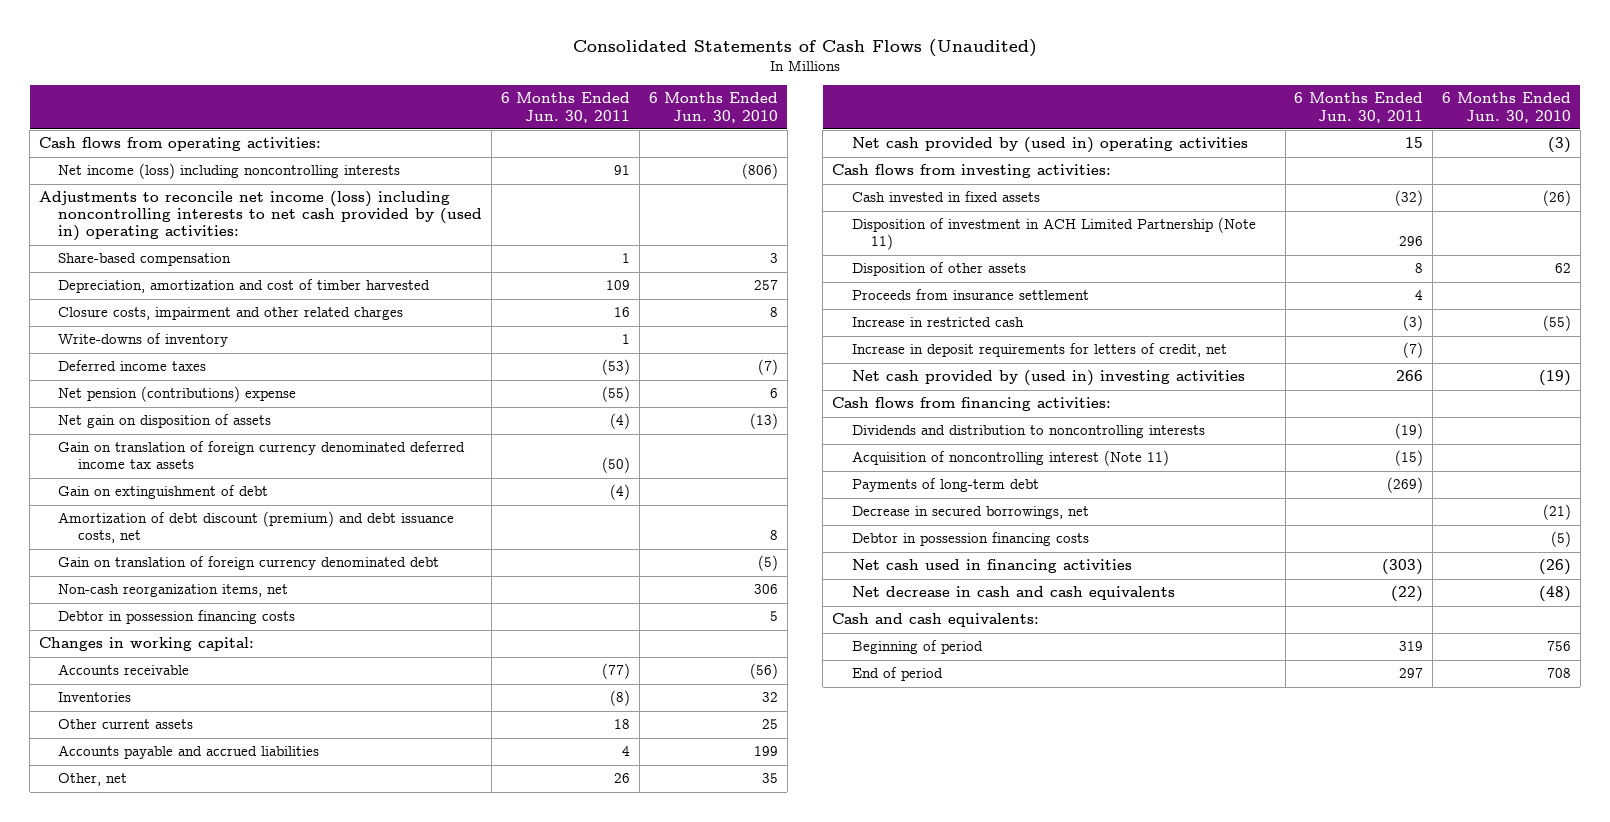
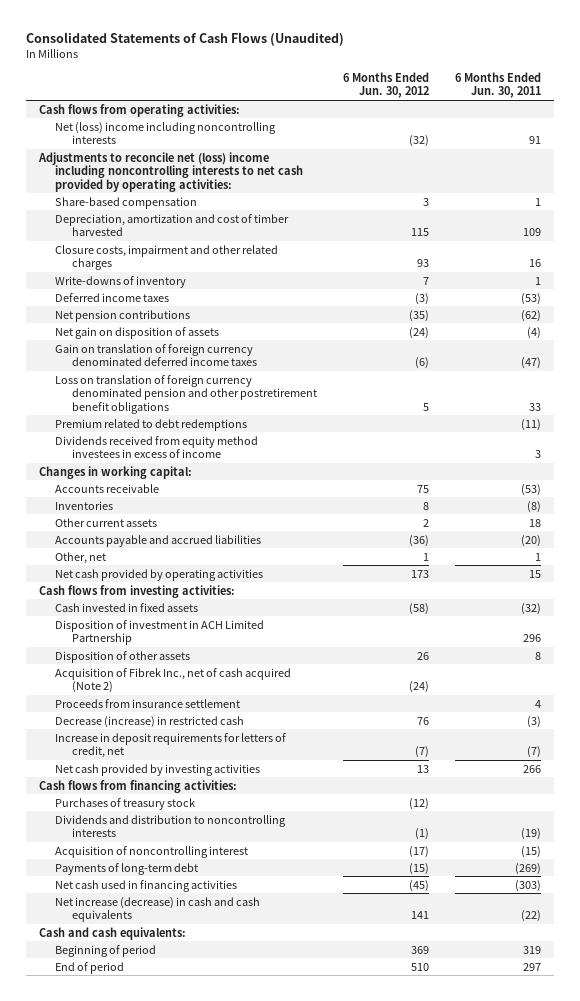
- | 6 Months Ended Jun. 30, 2011 | 6 Months Ended Jun. 30, 2010
+ | 6 Months Ended Jun. 30, 2012 | 6 Months Ended Jun. 30, 2011
- Net income (loss) including noncontrolling interests | 91 | (806)
- Adjustments to reconcile net income (loss) including noncontrolling interests to net cash provided by (used in) operating activities:
+ Net (loss) income including noncontrolling interests | (32) | 91
+ Adjustments to reconcile net (loss) income including noncontrolling interests to net cash provided by operating activities:
- Net pension (contributions) expense | (55) | 6
+ Net pension contributions | (35) | (62)
- Gain on translation of foreign currency denominated deferred income tax assets | (50) |
- Gain on extinguishment of debt | (4) |
- Amortization of debt discount (premium) and debt issuance costs, net | | 8
- Gain on translation of foreign currency denominated debt | | (5)
- Non-cash reorganization items, net | | 306
- Debtor in possession financing costs | | 5
+ Gain on translation of foreign currency denominated deferred income taxes | (6) | (47)
+ Loss on translation of foreign currency denominated pension and other postretirement benefit obligations | 5 | 33
+ Premium related to debt redemptions | | (11)
+ Dividends received from equity method investees in excess of income | | 3
- Accounts receivable | (77) | (56)
+ Accounts receivable | 75 | (53)
- Accounts payable and accrued liabilities | 4 | 199
- Other, net | 26 | 35
- Net cash provided by (used in) operating activities | 15 | (3)
+ Accounts payable and accrued liabilities | (36) | (20)
+ Other, net | 1 | 1
+ Net cash provided by operating activities | 173 | 15
- Disposition of investment in ACH Limited Partnership (Note 11) | 296 |
+ Disposition of investment in ACH Limited Partnership | | 296
+ Acquisition of Fibrek Inc., net of cash acquired (Note 2) | (24) |
- Increase in restricted cash | (3) | (55)
+ Decrease (increase) in restricted cash | 76 | (3)
- Net cash provided by (used in) investing activities | 266 | (19)
+ Net cash provided by investing activities | 13 | 266
+ Purchases of treasury stock | (12) |
- Acquisition of noncontrolling interest (Note 11) | (15) |
+ Acquisition of noncontrolling interest | (17) | (15)
- Decrease in secured borrowings, net | | (21)
- Debtor in possession financing costs | | (5)
- Net decrease in cash and cash equivalents | (22) | (48)
+ Net increase (decrease) in cash and cash equivalents | 141 | (22)

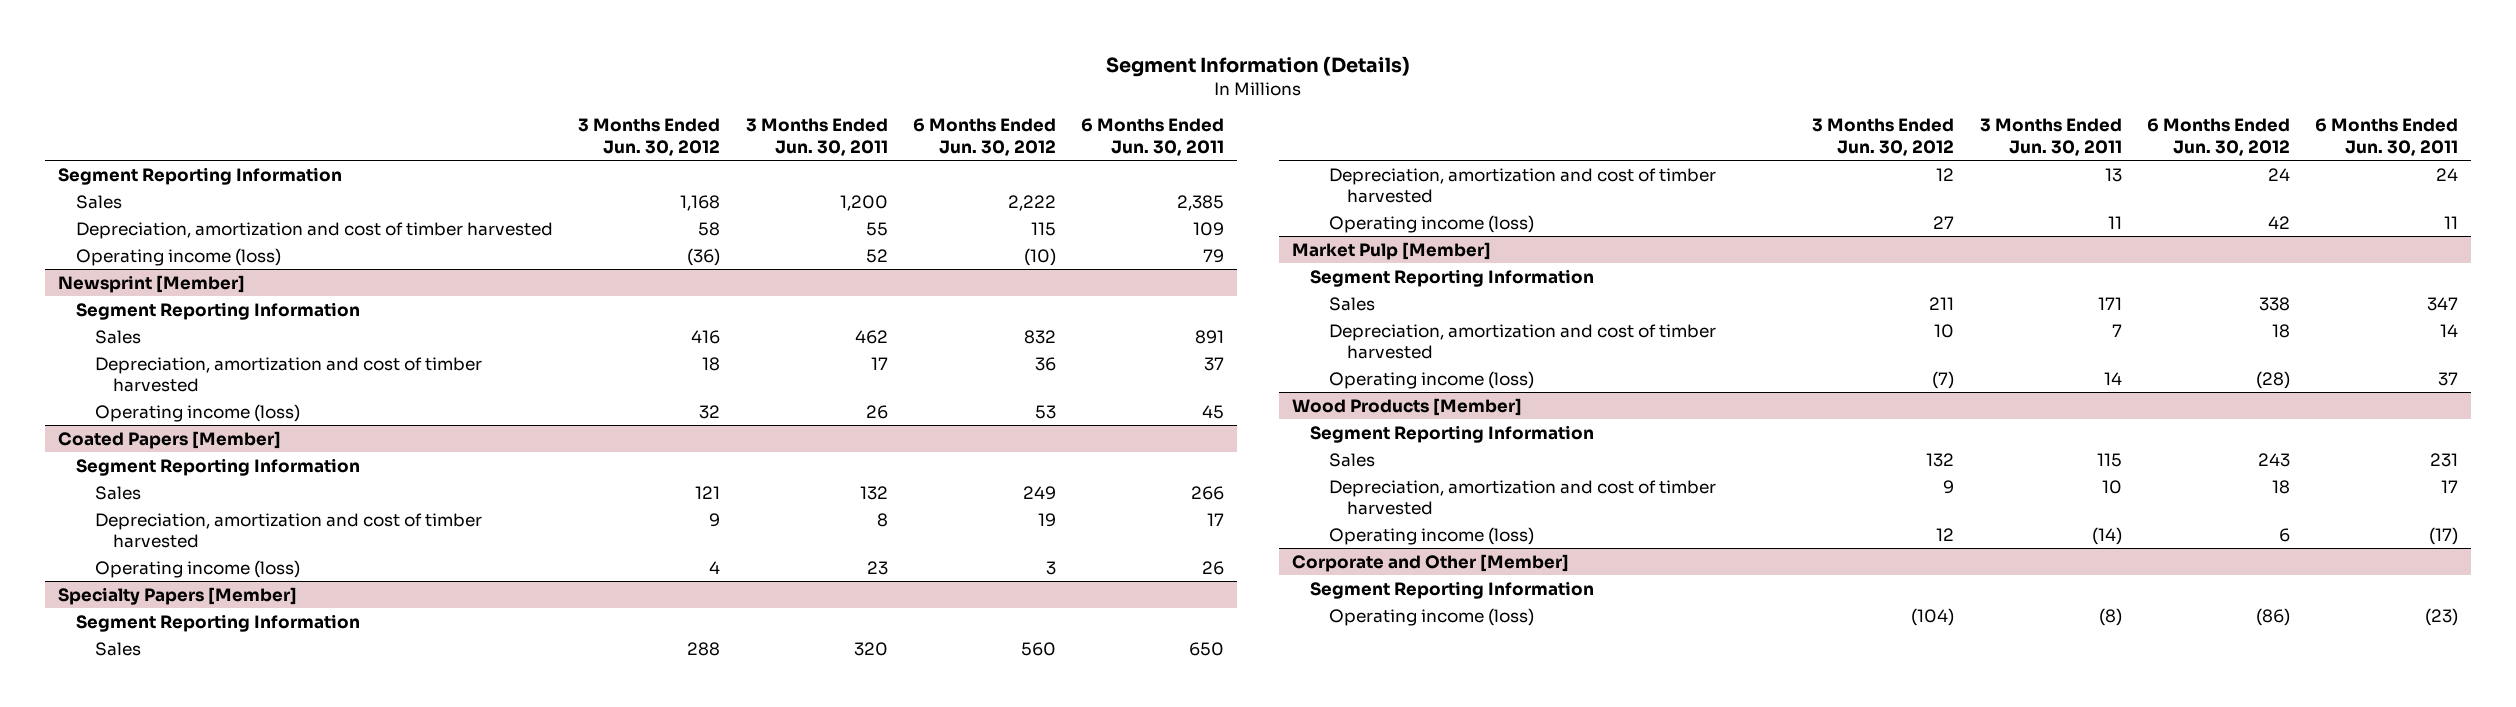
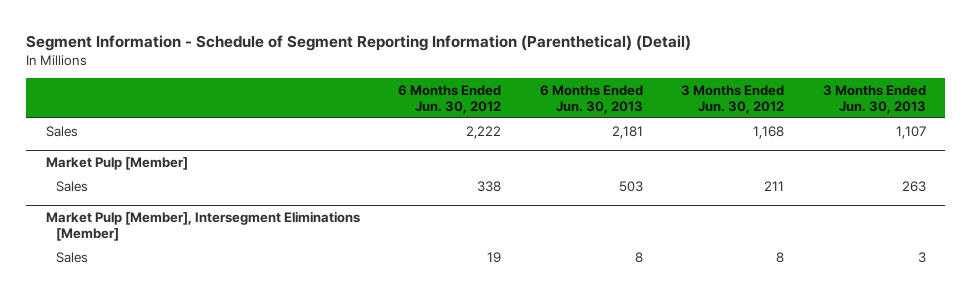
- Segment Information (Details)
+ Segment Information - Schedule of Segment Reporting Information (Parenthetical) (Detail)
- | 3 Months Ended Jun. 30, 2012 | 3 Months Ended Jun. 30, 2011 | 6 Months Ended Jun. 30, 2012 | 6 Months Ended Jun. 30, 2011
+ | 6 Months Ended Jun. 30, 2012 | 6 Months Ended Jun. 30, 2013 | 3 Months Ended Jun. 30, 2012 | 3 Months Ended Jun. 30, 2013
- Segment Reporting Information
- Depreciation, amortization and cost of timber harvested | 58 | 55 | 115 | 109
- Operating income (loss) | (36) | 52 | (10) | 79
- Newsprint [Member]
- Segment Reporting Information
- Sales | 416 | 462 | 832 | 891
- Depreciation, amortization and cost of timber harvested | 18 | 17 | 36 | 37
- Operating income (loss) | 32 | 26 | 53 | 45
- Coated Papers [Member]
- Segment Reporting Information
- Sales | 121 | 132 | 249 | 266
- Depreciation, amortization and cost of timber harvested | 9 | 8 | 19 | 17
- Operating income (loss) | 4 | 23 | 3 | 26
- Specialty Papers [Member]
- Segment Reporting Information
- Sales | 288 | 320 | 560 | 650
- Depreciation, amortization and cost of timber harvested | 12 | 13 | 24 | 24
- Operating income (loss) | 27 | 11 | 42 | 11
@ Market Pulp [Member]
- Segment Reporting Information
- Depreciation, amortization and cost of timber harvested | 10 | 7 | 18 | 14
- Operating income (loss) | (7) | 14 | (28) | 37
- Wood Products [Member]
- Segment Reporting Information
- Sales | 132 | 115 | 243 | 231
- Depreciation, amortization and cost of timber harvested | 9 | 10 | 18 | 17
- Operating income (loss) | 12 | (14) | 6 | (17)
- Corporate and Other [Member]
- Segment Reporting Information
- Operating income (loss) | (104) | (8) | (86) | (23)
+ Market Pulp [Member], Intersegment Eliminations [Member]
+ Sales | 19 | 8 | 8 | 3

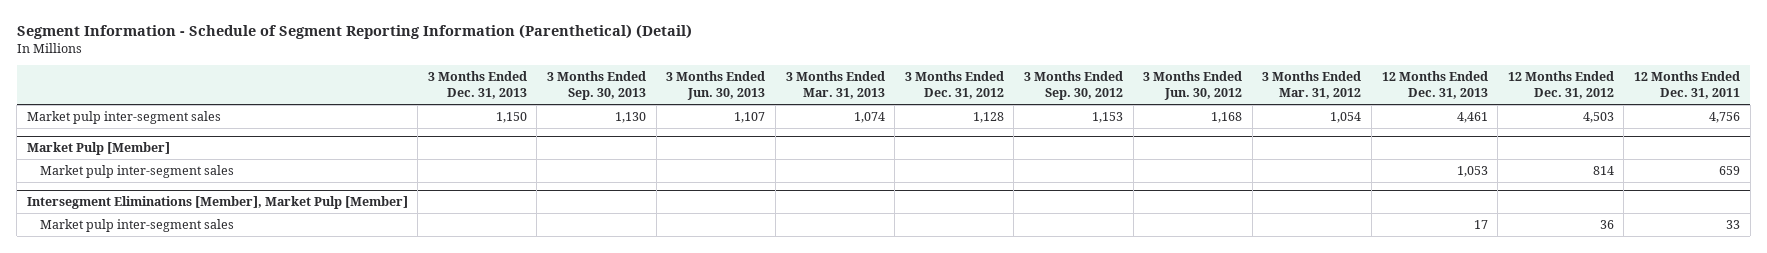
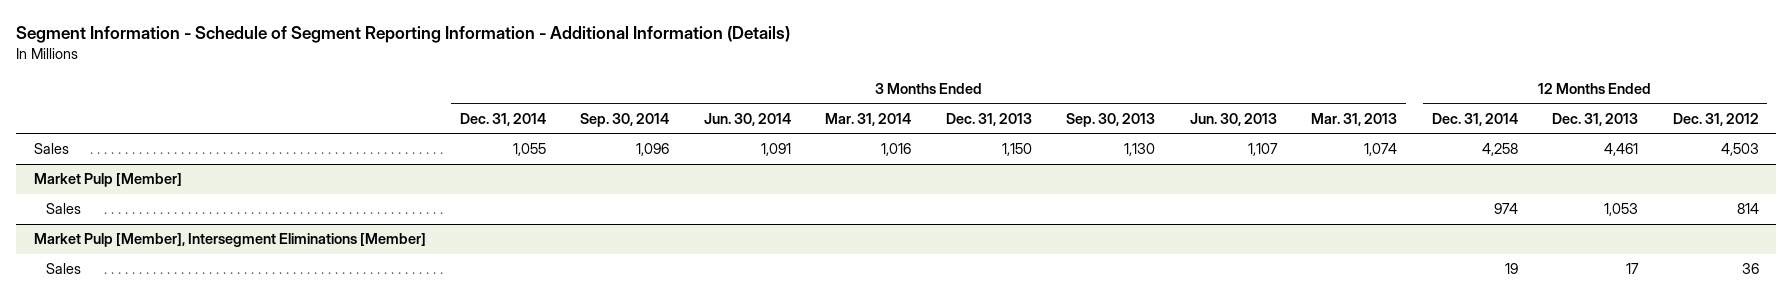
- Segment Information - Schedule of Segment Reporting Information (Parenthetical) (Detail)
+ Segment Information - Schedule of Segment Reporting Information - Additional Information (Details)
- | 3 Months Ended Dec. 31, 2013 | 3 Months Ended Sep. 30, 2013 | 3 Months Ended Jun. 30, 2013 | 3 Months Ended Mar. 31, 2013 | 3 Months Ended Dec. 31, 2012 | 3 Months Ended Sep. 30, 2012 | 3 Months Ended Jun. 30, 2012 | 3 Months Ended Mar. 31, 2012 | 12 Months Ended Dec. 31, 2013 | 12 Months Ended Dec. 31, 2012 | 12 Months Ended Dec. 31, 2011
+ | 3 Months Ended Dec. 31, 2014 | 3 Months Ended Sep. 30, 2014 | 3 Months Ended Jun. 30, 2014 | 3 Months Ended Mar. 31, 2014 | 3 Months Ended Dec. 31, 2013 | 3 Months Ended Sep. 30, 2013 | 3 Months Ended Jun. 30, 2013 | 3 Months Ended Mar. 31, 2013 | 12 Months Ended Dec. 31, 2014 | 12 Months Ended Dec. 31, 2013 | 12 Months Ended Dec. 31, 2012
- Market pulp inter-segment sales | 1,150 | 1,130 | 1,107 | 1,074 | 1,128 | 1,153 | 1,168 | 1,054 | 4,461 | 4,503 | 4,756
+ Sales | 1,055 | 1,096 | 1,091 | 1,016 | 1,150 | 1,130 | 1,107 | 1,074 | 4,258 | 4,461 | 4,503
@ Market Pulp [Member]
- Market pulp inter-segment sales | | | | | | | | | 1,053 | 814 | 659
- Intersegment Eliminations [Member], Market Pulp [Member]
- Market pulp inter-segment sales | | | | | | | | | 17 | 36 | 33
@ Market Pulp [Member]
+ Sales | | | | | | | | | 974 | 1,053 | 814
+ Market Pulp [Member], Intersegment Eliminations [Member]
+ Sales | | | | | | | | | 19 | 17 | 36

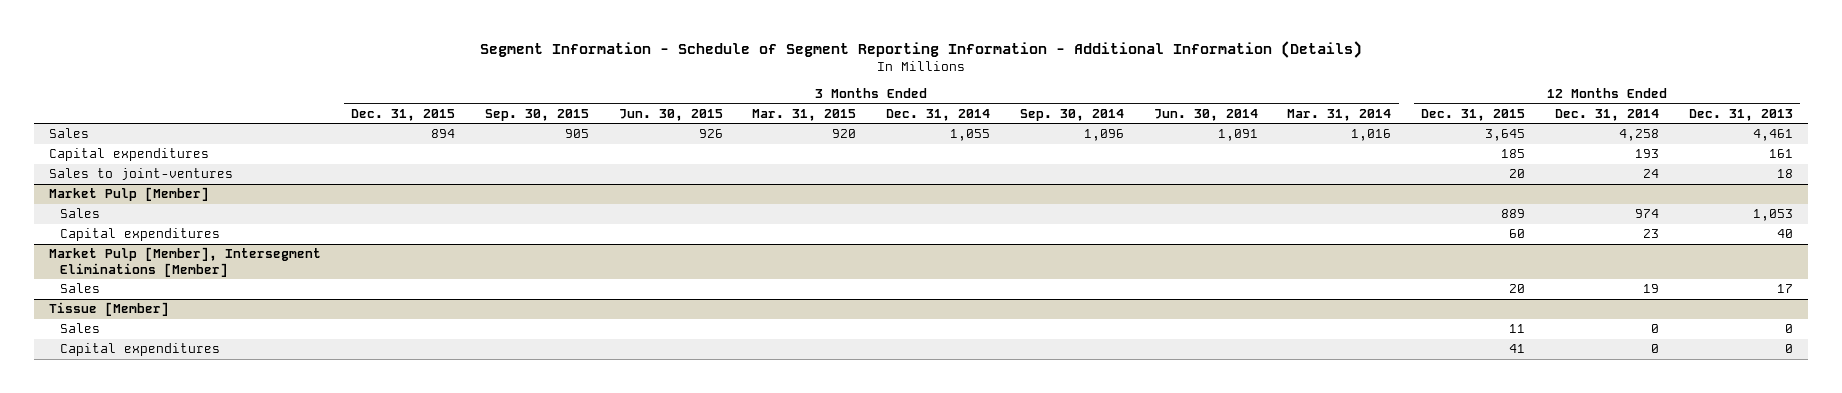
- | 3 Months Ended Dec. 31, 2014 | 3 Months Ended Sep. 30, 2014 | 3 Months Ended Jun. 30, 2014 | 3 Months Ended Mar. 31, 2014 | 3 Months Ended Dec. 31, 2013 | 3 Months Ended Sep. 30, 2013 | 3 Months Ended Jun. 30, 2013 | 3 Months Ended Mar. 31, 2013 | 12 Months Ended Dec. 31, 2014 | 12 Months Ended Dec. 31, 2013 | 12 Months Ended Dec. 31, 2012
+ | 3 Months Ended Dec. 31, 2015 | 3 Months Ended Sep. 30, 2015 | 3 Months Ended Jun. 30, 2015 | 3 Months Ended Mar. 31, 2015 | 3 Months Ended Dec. 31, 2014 | 3 Months Ended Sep. 30, 2014 | 3 Months Ended Jun. 30, 2014 | 3 Months Ended Mar. 31, 2014 | 12 Months Ended Dec. 31, 2015 | 12 Months Ended Dec. 31, 2014 | 12 Months Ended Dec. 31, 2013
+ Capital expenditures | | | | | | | | | 185 | 193 | 161
+ Sales to joint-ventures | | | | | | | | | 20 | 24 | 18
@ Market Pulp [Member]
+ Capital expenditures | | | | | | | | | 60 | 23 | 40
+ Tissue [Member]
+ Sales | | | | | | | | | 11 | 0 | 0
+ Capital expenditures | | | | | | | | | 41 | 0 | 0

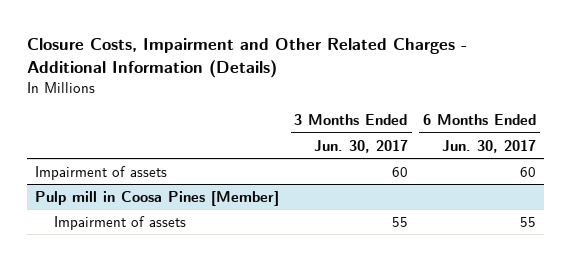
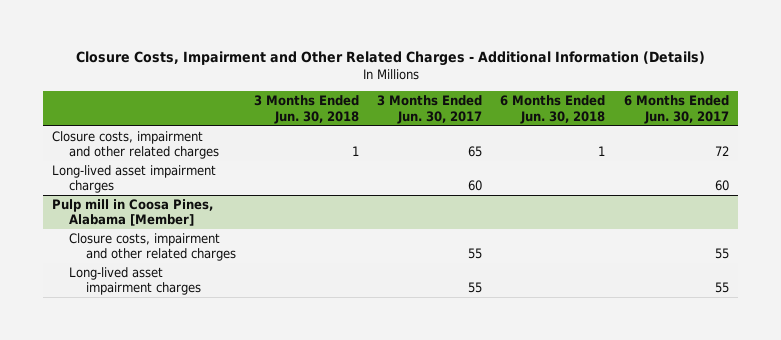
- | 3 Months Ended Jun. 30, 2017 | 6 Months Ended Jun. 30, 2017
+ | 3 Months Ended Jun. 30, 2018 | 3 Months Ended Jun. 30, 2017 | 6 Months Ended Jun. 30, 2018 | 6 Months Ended Jun. 30, 2017
- Impairment of assets | 60 | 60
- Pulp mill in Coosa Pines [Member]
- Impairment of assets | 55 | 55
+ Closure costs, impairment and other related charges | 1 | 65 | 1 | 72
+ Long-lived asset impairment charges | | 60 | | 60
+ Pulp mill in Coosa Pines, Alabama [Member]
+ Closure costs, impairment and other related charges | | 55 | | 55
+ Long-lived asset impairment charges | | 55 | | 55

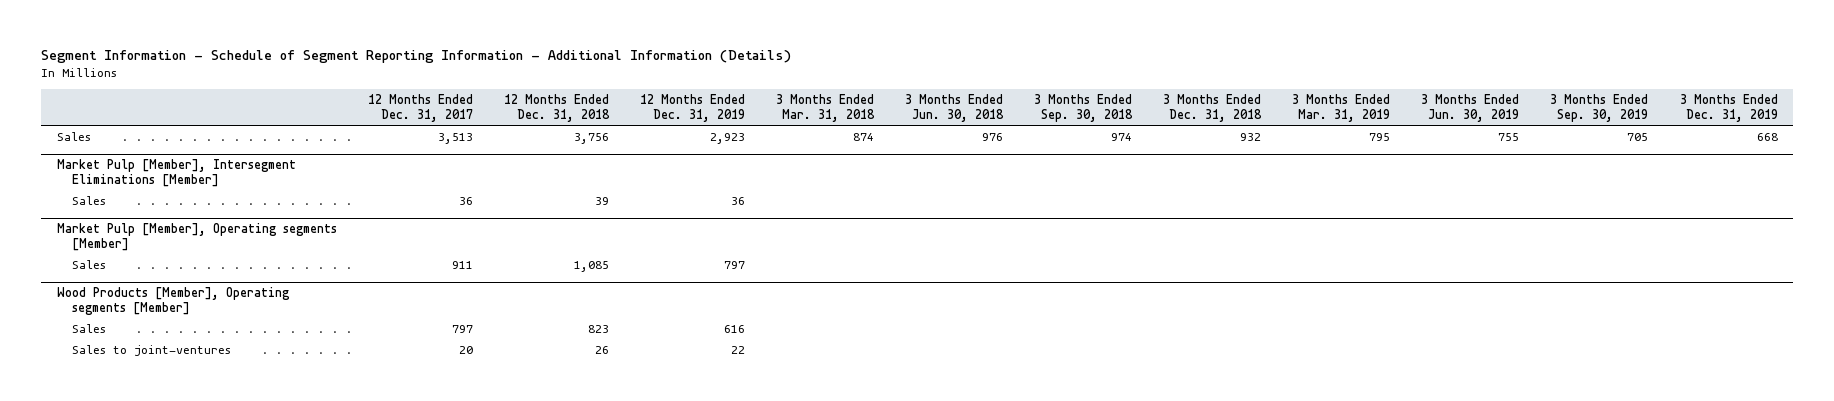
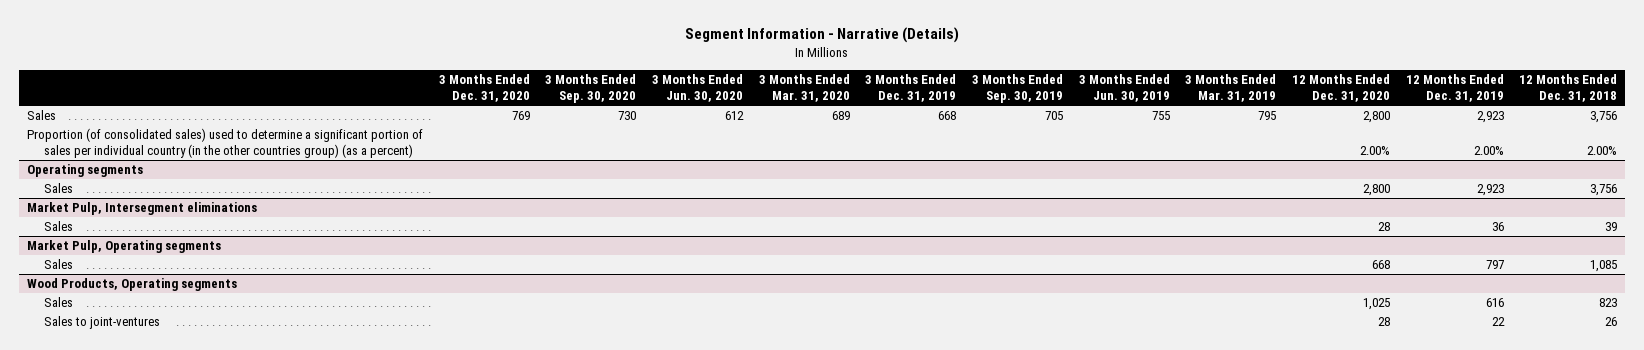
- Segment Information - Schedule of Segment Reporting Information - Additional Information (Details)
+ Segment Information - Narrative (Details)
- | 12 Months Ended Dec. 31, 2017 | 12 Months Ended Dec. 31, 2018 | 12 Months Ended Dec. 31, 2019 | 3 Months Ended Mar. 31, 2018 | 3 Months Ended Jun. 30, 2018 | 3 Months Ended Sep. 30, 2018 | 3 Months Ended Dec. 31, 2018 | 3 Months Ended Mar. 31, 2019 | 3 Months Ended Jun. 30, 2019 | 3 Months Ended Sep. 30, 2019 | 3 Months Ended Dec. 31, 2019
+ | 3 Months Ended Dec. 31, 2020 | 3 Months Ended Sep. 30, 2020 | 3 Months Ended Jun. 30, 2020 | 3 Months Ended Mar. 31, 2020 | 3 Months Ended Dec. 31, 2019 | 3 Months Ended Sep. 30, 2019 | 3 Months Ended Jun. 30, 2019 | 3 Months Ended Mar. 31, 2019 | 12 Months Ended Dec. 31, 2020 | 12 Months Ended Dec. 31, 2019 | 12 Months Ended Dec. 31, 2018
- Market Pulp [Member], Intersegment Eliminations [Member]
+ Proportion (of consolidated sales) used to determine a significant portion of sales per individual country (in the other countries group) (as a percent) | | | | | | | | | 2.00% | 2.00% | 2.00%
+ Operating segments
+ Sales | | | | | | | | | 2,800 | 2,923 | 3,756
+ Market Pulp, Intersegment eliminations
- Market Pulp [Member], Operating segments [Member]
+ Market Pulp, Operating segments
- Wood Products [Member], Operating segments [Member]
+ Wood Products, Operating segments

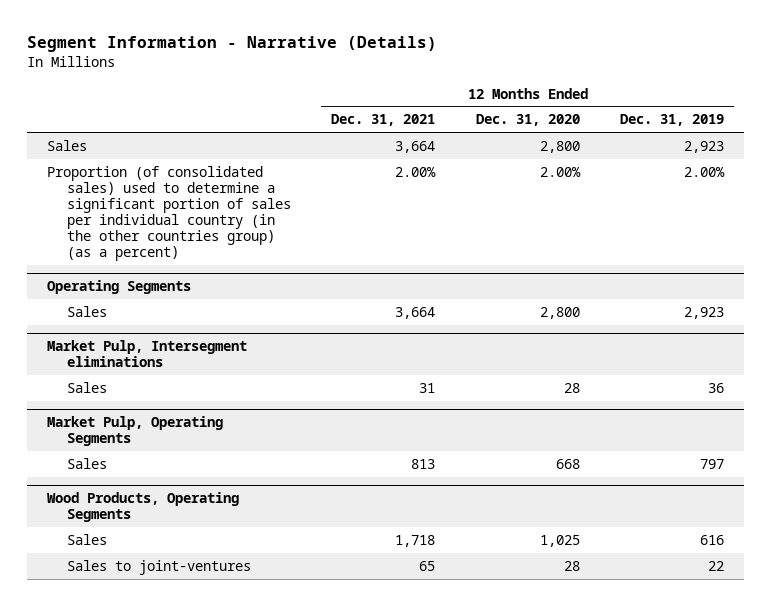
- | 3 Months Ended Dec. 31, 2020 | 3 Months Ended Sep. 30, 2020 | 3 Months Ended Jun. 30, 2020 | 3 Months Ended Mar. 31, 2020 | 3 Months Ended Dec. 31, 2019 | 3 Months Ended Sep. 30, 2019 | 3 Months Ended Jun. 30, 2019 | 3 Months Ended Mar. 31, 2019 | 12 Months Ended Dec. 31, 2020 | 12 Months Ended Dec. 31, 2019 | 12 Months Ended Dec. 31, 2018
+ | 12 Months Ended Dec. 31, 2021 | 12 Months Ended Dec. 31, 2020 | 12 Months Ended Dec. 31, 2019
- Operating segments
+ Operating Segments
- Market Pulp, Operating segments
+ Market Pulp, Operating Segments
- Wood Products, Operating segments
+ Wood Products, Operating Segments

